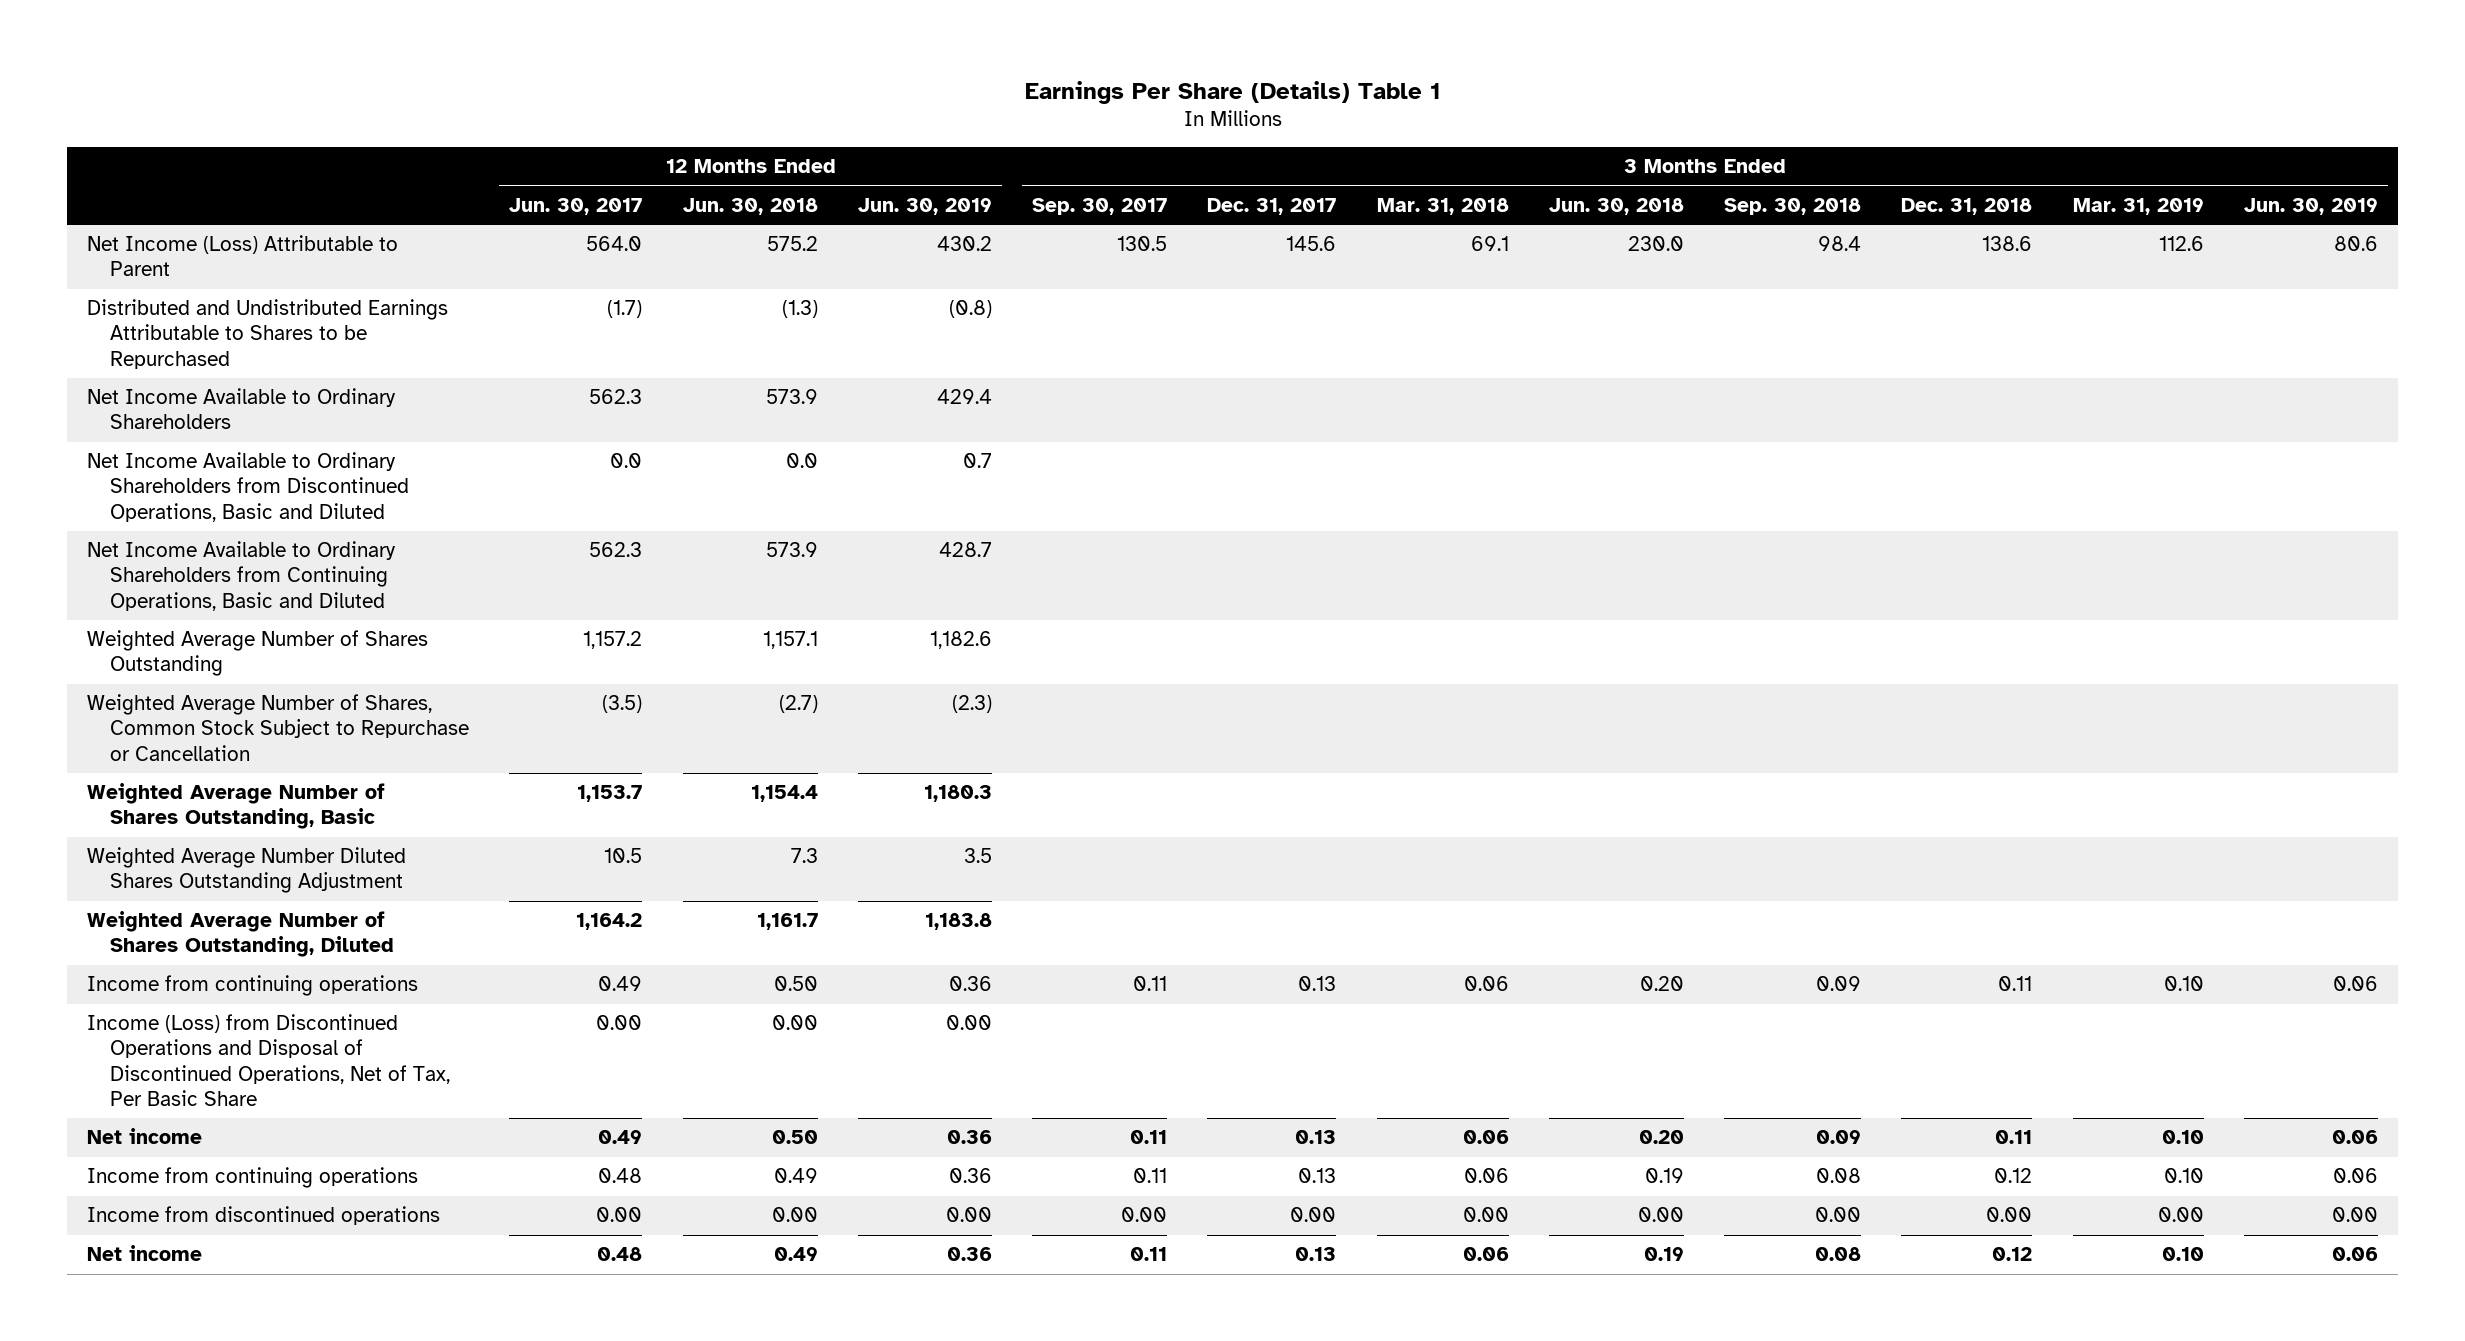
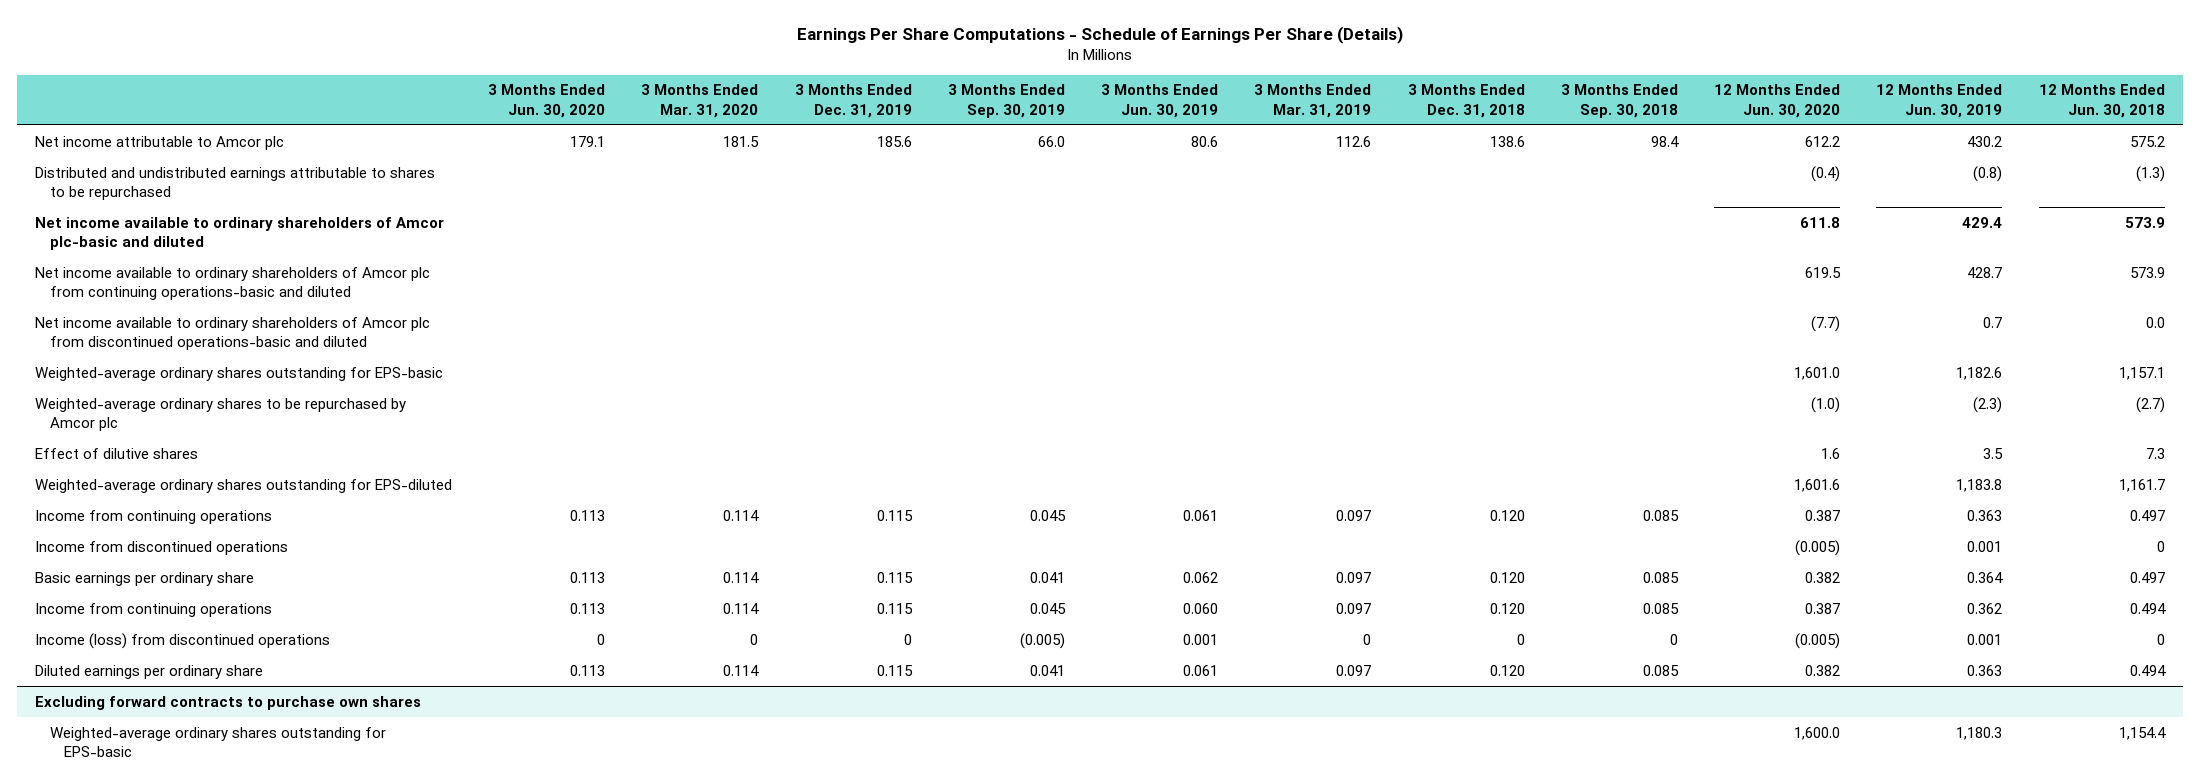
- Earnings Per Share (Details) Table 1
+ Earnings Per Share Computations - Schedule of Earnings Per Share (Details)
- | 12 Months Ended Jun. 30, 2017 | 12 Months Ended Jun. 30, 2018 | 12 Months Ended Jun. 30, 2019 | 3 Months Ended Sep. 30, 2017 | 3 Months Ended Dec. 31, 2017 | 3 Months Ended Mar. 31, 2018 | 3 Months Ended Jun. 30, 2018 | 3 Months Ended Sep. 30, 2018 | 3 Months Ended Dec. 31, 2018 | 3 Months Ended Mar. 31, 2019 | 3 Months Ended Jun. 30, 2019
+ | 3 Months Ended Jun. 30, 2020 | 3 Months Ended Mar. 31, 2020 | 3 Months Ended Dec. 31, 2019 | 3 Months Ended Sep. 30, 2019 | 3 Months Ended Jun. 30, 2019 | 3 Months Ended Mar. 31, 2019 | 3 Months Ended Dec. 31, 2018 | 3 Months Ended Sep. 30, 2018 | 12 Months Ended Jun. 30, 2020 | 12 Months Ended Jun. 30, 2019 | 12 Months Ended Jun. 30, 2018
- Net Income (Loss) Attributable to Parent | 564.0 | 575.2 | 430.2 | 130.5 | 145.6 | 69.1 | 230.0 | 98.4 | 138.6 | 112.6 | 80.6
- Distributed and Undistributed Earnings Attributable to Shares to be Repurchased | (1.7) | (1.3) | (0.8) | | | | | | | |
- Net Income Available to Ordinary Shareholders | 562.3 | 573.9 | 429.4 | | | | | | | |
- Net Income Available to Ordinary Shareholders from Discontinued Operations, Basic and Diluted | 0.0 | 0.0 | 0.7 | | | | | | | |
- Net Income Available to Ordinary Shareholders from Continuing Operations, Basic and Diluted | 562.3 | 573.9 | 428.7 | | | | | | | |
- Weighted Average Number of Shares Outstanding | 1,157.2 | 1,157.1 | 1,182.6 | | | | | | | |
- Weighted Average Number of Shares, Common Stock Subject to Repurchase or Cancellation | (3.5) | (2.7) | (2.3) | | | | | | | |
- Weighted Average Number of Shares Outstanding, Basic | 1,153.7 | 1,154.4 | 1,180.3 | | | | | | | |
- Weighted Average Number Diluted Shares Outstanding Adjustment | 10.5 | 7.3 | 3.5 | | | | | | | |
- Weighted Average Number of Shares Outstanding, Diluted | 1,164.2 | 1,161.7 | 1,183.8 | | | | | | | |
- Income from continuing operations | 0.49 | 0.50 | 0.36 | 0.11 | 0.13 | 0.06 | 0.20 | 0.09 | 0.11 | 0.10 | 0.06
- Income (Loss) from Discontinued Operations and Disposal of Discontinued Operations, Net of Tax, Per Basic Share | 0.00 | 0.00 | 0.00 | | | | | | | |
- Net income | 0.49 | 0.50 | 0.36 | 0.11 | 0.13 | 0.06 | 0.20 | 0.09 | 0.11 | 0.10 | 0.06
- Income from continuing operations | 0.48 | 0.49 | 0.36 | 0.11 | 0.13 | 0.06 | 0.19 | 0.08 | 0.12 | 0.10 | 0.06
- Income from discontinued operations | 0.00 | 0.00 | 0.00 | 0.00 | 0.00 | 0.00 | 0.00 | 0.00 | 0.00 | 0.00 | 0.00
- Net income | 0.48 | 0.49 | 0.36 | 0.11 | 0.13 | 0.06 | 0.19 | 0.08 | 0.12 | 0.10 | 0.06
+ Net income attributable to Amcor plc | 179.1 | 181.5 | 185.6 | 66.0 | 80.6 | 112.6 | 138.6 | 98.4 | 612.2 | 430.2 | 575.2
+ Distributed and undistributed earnings attributable to shares to be repurchased | | | | | | | | | (0.4) | (0.8) | (1.3)
+ Net income available to ordinary shareholders of Amcor plc-basic and diluted | | | | | | | | | 611.8 | 429.4 | 573.9
+ Net income available to ordinary shareholders of Amcor plc from continuing operations-basic and diluted | | | | | | | | | 619.5 | 428.7 | 573.9
+ Net income available to ordinary shareholders of Amcor plc from discontinued operations-basic and diluted | | | | | | | | | (7.7) | 0.7 | 0.0
+ Weighted-average ordinary shares outstanding for EPS-basic | | | | | | | | | 1,601.0 | 1,182.6 | 1,157.1
+ Weighted-average ordinary shares to be repurchased by Amcor plc | | | | | | | | | (1.0) | (2.3) | (2.7)
+ Effect of dilutive shares | | | | | | | | | 1.6 | 3.5 | 7.3
+ Weighted-average ordinary shares outstanding for EPS-diluted | | | | | | | | | 1,601.6 | 1,183.8 | 1,161.7
+ Income from continuing operations | 0.113 | 0.114 | 0.115 | 0.045 | 0.061 | 0.097 | 0.120 | 0.085 | 0.387 | 0.363 | 0.497
+ Income from discontinued operations | | | | | | | | | (0.005) | 0.001 | 0
+ Basic earnings per ordinary share | 0.113 | 0.114 | 0.115 | 0.041 | 0.062 | 0.097 | 0.120 | 0.085 | 0.382 | 0.364 | 0.497
+ Income from continuing operations | 0.113 | 0.114 | 0.115 | 0.045 | 0.060 | 0.097 | 0.120 | 0.085 | 0.387 | 0.362 | 0.494
+ Income (loss) from discontinued operations | 0 | 0 | 0 | (0.005) | 0.001 | 0 | 0 | 0 | (0.005) | 0.001 | 0
+ Diluted earnings per ordinary share | 0.113 | 0.114 | 0.115 | 0.041 | 0.061 | 0.097 | 0.120 | 0.085 | 0.382 | 0.363 | 0.494
+ Excluding forward contracts to purchase own shares
+ Weighted-average ordinary shares outstanding for EPS-basic | | | | | | | | | 1,600.0 | 1,180.3 | 1,154.4

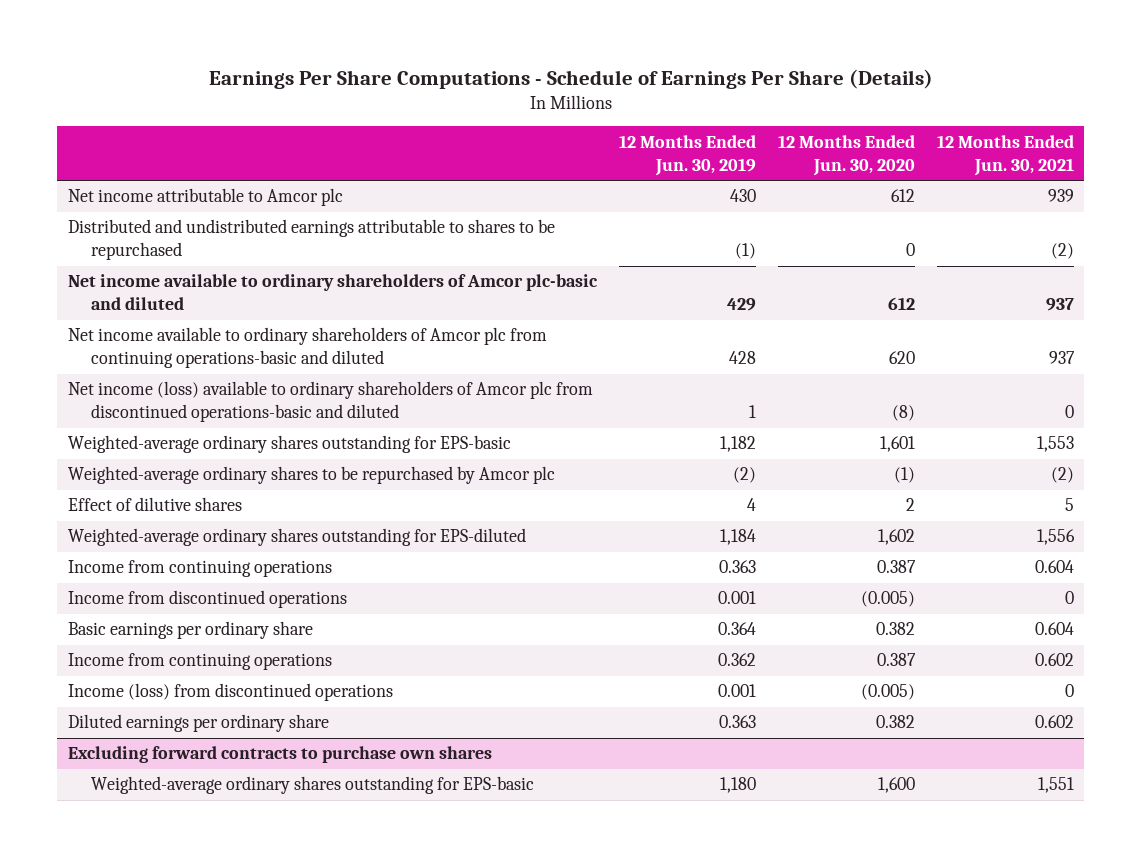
- | 3 Months Ended Jun. 30, 2020 | 3 Months Ended Mar. 31, 2020 | 3 Months Ended Dec. 31, 2019 | 3 Months Ended Sep. 30, 2019 | 3 Months Ended Jun. 30, 2019 | 3 Months Ended Mar. 31, 2019 | 3 Months Ended Dec. 31, 2018 | 3 Months Ended Sep. 30, 2018 | 12 Months Ended Jun. 30, 2020 | 12 Months Ended Jun. 30, 2019 | 12 Months Ended Jun. 30, 2018
+ | 12 Months Ended Jun. 30, 2019 | 12 Months Ended Jun. 30, 2020 | 12 Months Ended Jun. 30, 2021
- Net income attributable to Amcor plc | 179.1 | 181.5 | 185.6 | 66.0 | 80.6 | 112.6 | 138.6 | 98.4 | 612.2 | 430.2 | 575.2
- Distributed and undistributed earnings attributable to shares to be repurchased | | | | | | | | | (0.4) | (0.8) | (1.3)
- Net income available to ordinary shareholders of Amcor plc-basic and diluted | | | | | | | | | 611.8 | 429.4 | 573.9
- Net income available to ordinary shareholders of Amcor plc from continuing operations-basic and diluted | | | | | | | | | 619.5 | 428.7 | 573.9
- Net income available to ordinary shareholders of Amcor plc from discontinued operations-basic and diluted | | | | | | | | | (7.7) | 0.7 | 0.0
- Weighted-average ordinary shares outstanding for EPS-basic | | | | | | | | | 1,601.0 | 1,182.6 | 1,157.1
- Weighted-average ordinary shares to be repurchased by Amcor plc | | | | | | | | | (1.0) | (2.3) | (2.7)
- Effect of dilutive shares | | | | | | | | | 1.6 | 3.5 | 7.3
- Weighted-average ordinary shares outstanding for EPS-diluted | | | | | | | | | 1,601.6 | 1,183.8 | 1,161.7
+ Net income attributable to Amcor plc | 430 | 612 | 939
+ Distributed and undistributed earnings attributable to shares to be repurchased | (1) | 0 | (2)
+ Net income available to ordinary shareholders of Amcor plc-basic and diluted | 429 | 612 | 937
+ Net income available to ordinary shareholders of Amcor plc from continuing operations-basic and diluted | 428 | 620 | 937
+ Net income (loss) available to ordinary shareholders of Amcor plc from discontinued operations-basic and diluted | 1 | (8) | 0
+ Weighted-average ordinary shares outstanding for EPS-basic | 1,182 | 1,601 | 1,553
+ Weighted-average ordinary shares to be repurchased by Amcor plc | (2) | (1) | (2)
+ Effect of dilutive shares | 4 | 2 | 5
+ Weighted-average ordinary shares outstanding for EPS-diluted | 1,184 | 1,602 | 1,556
@ Excluding forward contracts to purchase own shares
- Weighted-average ordinary shares outstanding for EPS-basic | | | | | | | | | 1,600.0 | 1,180.3 | 1,154.4
+ Weighted-average ordinary shares outstanding for EPS-basic | 1,180 | 1,600 | 1,551

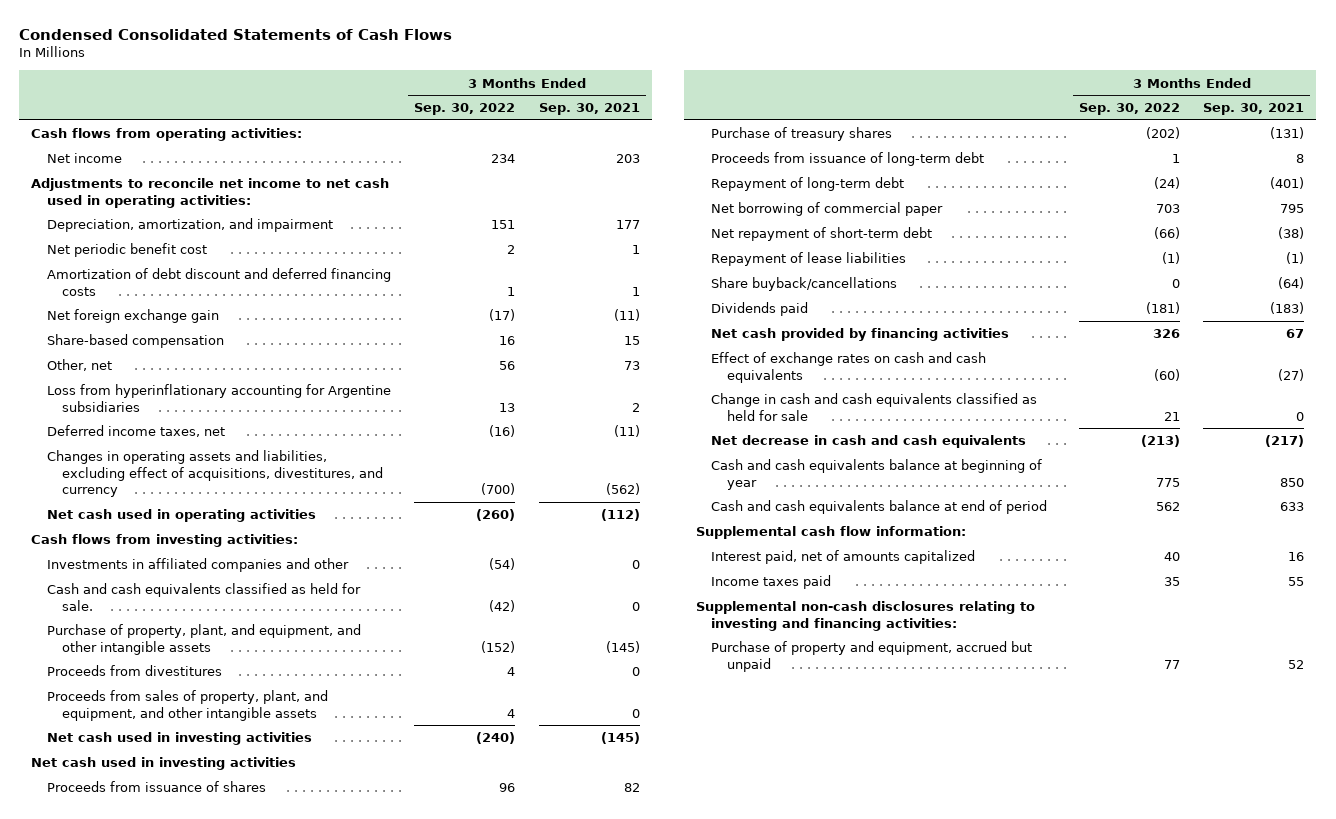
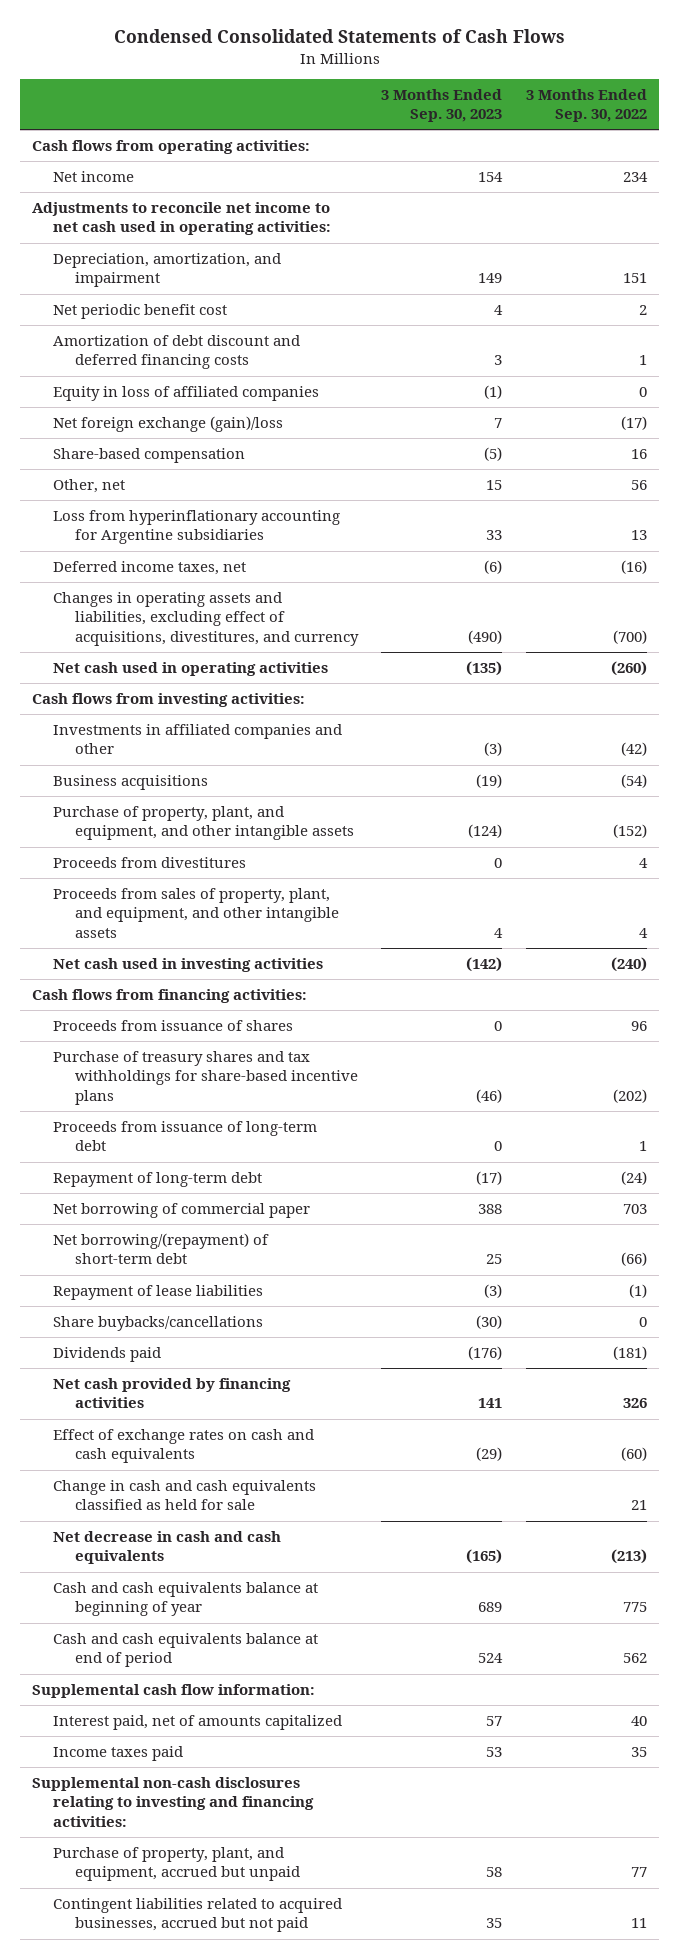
- | 3 Months Ended Sep. 30, 2022 | 3 Months Ended Sep. 30, 2021
+ | 3 Months Ended Sep. 30, 2023 | 3 Months Ended Sep. 30, 2022
- Net foreign exchange gain | (17) | (11)
+ Equity in loss of affiliated companies | (1) | 0
+ Net foreign exchange (gain)/loss | 7 | (17)
- Investments in affiliated companies and other | (54) | 0
- Cash and cash equivalents classified as held for sale. | (42) | 0
+ Investments in affiliated companies and other | (3) | (42)
+ Business acquisitions | (19) | (54)
- Net cash used in investing activities
+ Cash flows from financing activities:
- Purchase of treasury shares | (202) | (131)
+ Purchase of treasury shares and tax withholdings for share-based incentive plans | (46) | (202)
- Net repayment of short-term debt | (66) | (38)
+ Net borrowing/(repayment) of short-term debt | 25 | (66)
- Share buyback/cancellations | 0 | (64)
+ Share buybacks/cancellations | (30) | 0
- Purchase of property and equipment, accrued but unpaid | 77 | 52
+ Purchase of property, plant, and equipment, accrued but unpaid | 58 | 77
+ Contingent liabilities related to acquired businesses, accrued but not paid | 35 | 11

